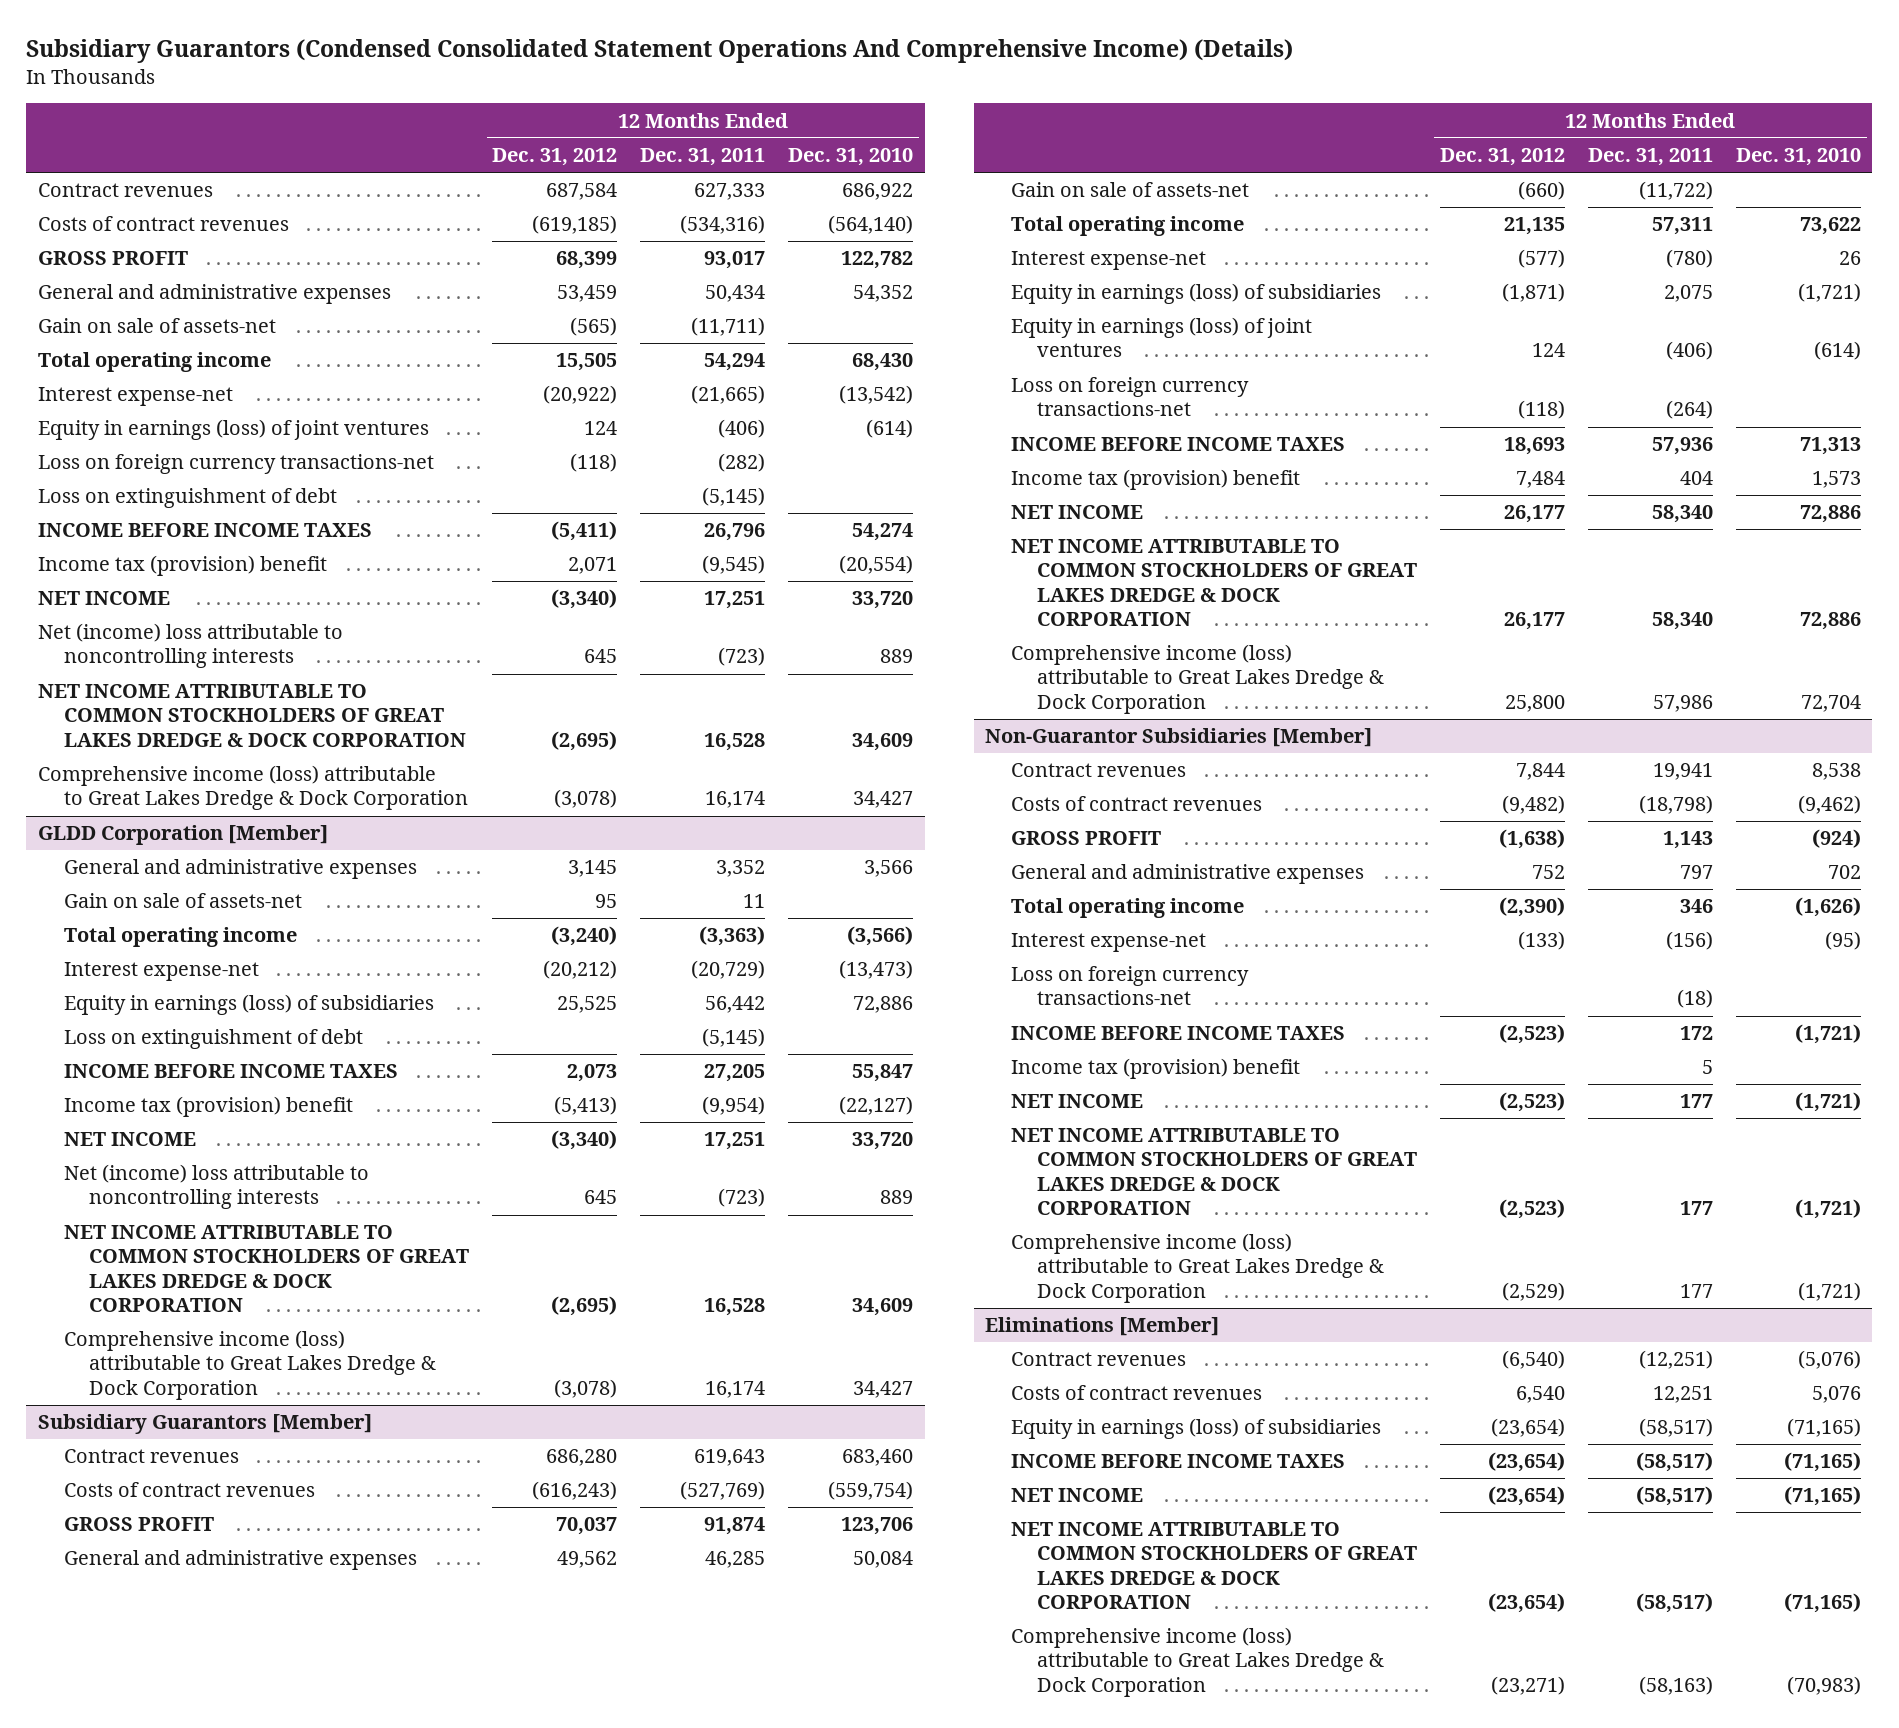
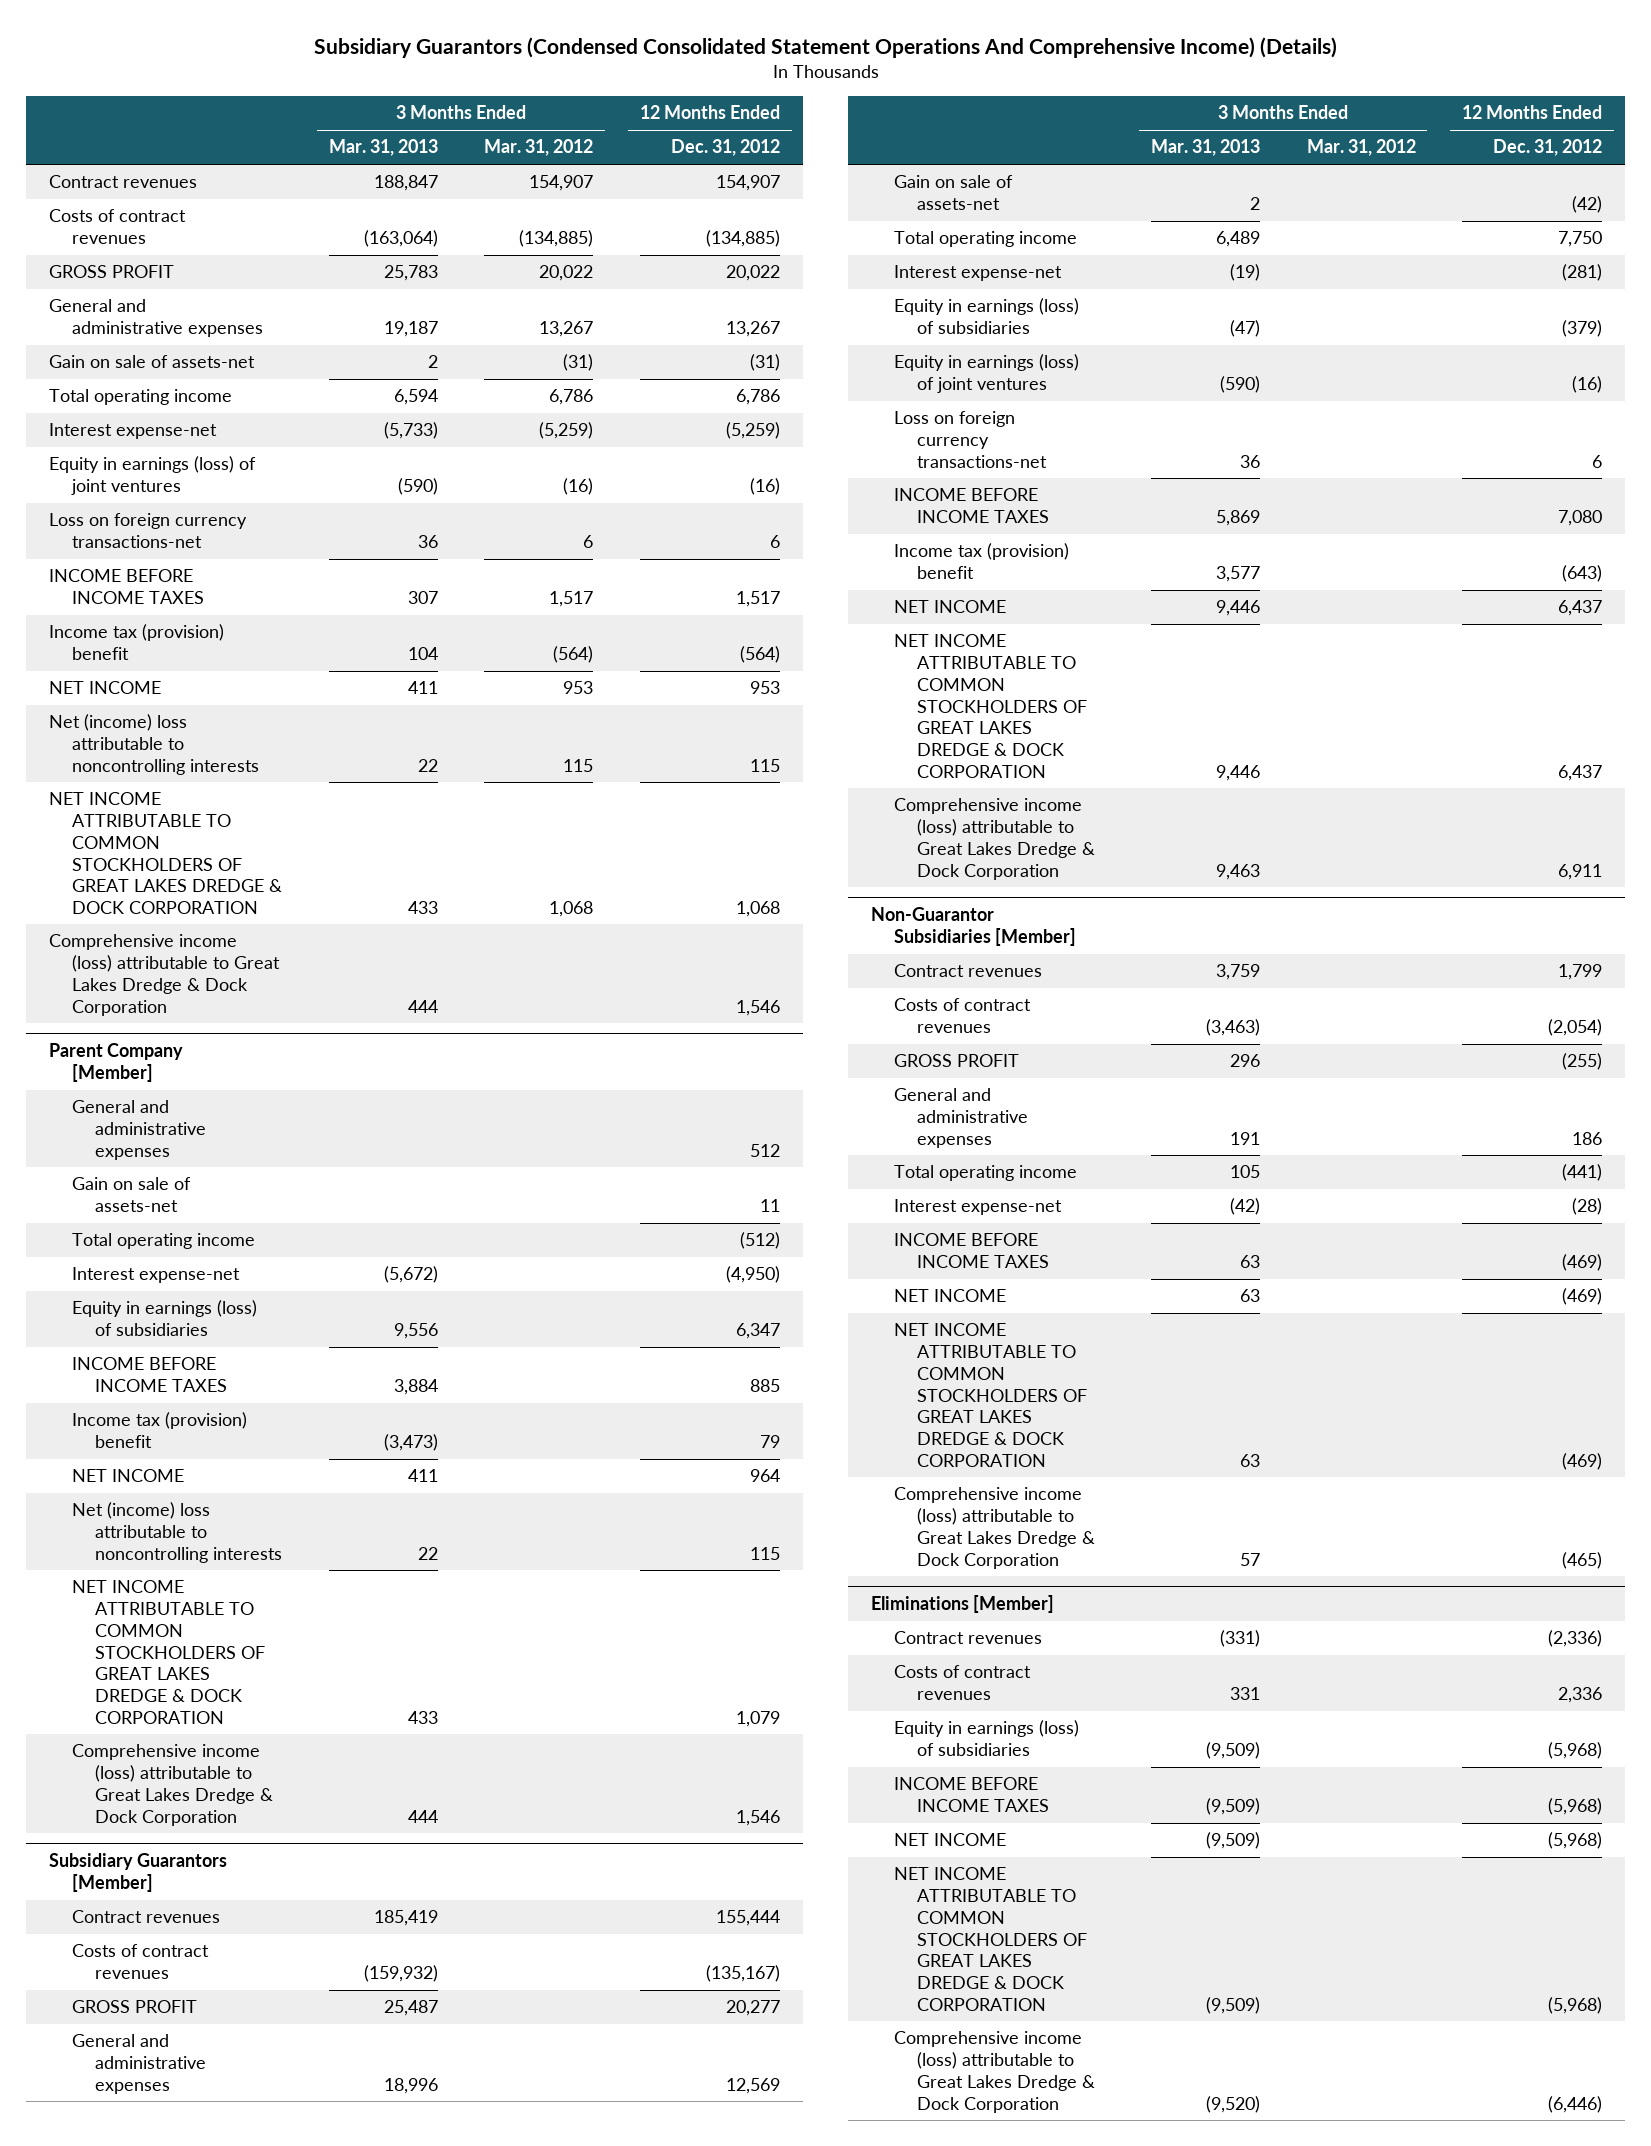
- | 12 Months Ended Dec. 31, 2012 | 12 Months Ended Dec. 31, 2011 | 12 Months Ended Dec. 31, 2010
+ | 3 Months Ended Mar. 31, 2013 | 3 Months Ended Mar. 31, 2012 | 12 Months Ended Dec. 31, 2012
- Contract revenues | 687,584 | 627,333 | 686,922
- Costs of contract revenues | (619,185) | (534,316) | (564,140)
- GROSS PROFIT | 68,399 | 93,017 | 122,782
- General and administrative expenses | 53,459 | 50,434 | 54,352
- Gain on sale of assets-net | (565) | (11,711) |
- Total operating income | 15,505 | 54,294 | 68,430
- Interest expense-net | (20,922) | (21,665) | (13,542)
- Equity in earnings (loss) of joint ventures | 124 | (406) | (614)
- Loss on foreign currency transactions-net | (118) | (282) |
- Loss on extinguishment of debt | | (5,145) |
- INCOME BEFORE INCOME TAXES | (5,411) | 26,796 | 54,274
- Income tax (provision) benefit | 2,071 | (9,545) | (20,554)
- NET INCOME | (3,340) | 17,251 | 33,720
- Net (income) loss attributable to noncontrolling interests | 645 | (723) | 889
- NET INCOME ATTRIBUTABLE TO COMMON STOCKHOLDERS OF GREAT LAKES DREDGE & DOCK CORPORATION | (2,695) | 16,528 | 34,609
- Comprehensive income (loss) attributable to Great Lakes Dredge & Dock Corporation | (3,078) | 16,174 | 34,427
- GLDD Corporation [Member]
- General and administrative expenses | 3,145 | 3,352 | 3,566
- Gain on sale of assets-net | 95 | 11 |
- Total operating income | (3,240) | (3,363) | (3,566)
- Interest expense-net | (20,212) | (20,729) | (13,473)
- Equity in earnings (loss) of subsidiaries | 25,525 | 56,442 | 72,886
- Loss on extinguishment of debt | | (5,145) |
- INCOME BEFORE INCOME TAXES | 2,073 | 27,205 | 55,847
- Income tax (provision) benefit | (5,413) | (9,954) | (22,127)
- NET INCOME | (3,340) | 17,251 | 33,720
- Net (income) loss attributable to noncontrolling interests | 645 | (723) | 889
- NET INCOME ATTRIBUTABLE TO COMMON STOCKHOLDERS OF GREAT LAKES DREDGE & DOCK CORPORATION | (2,695) | 16,528 | 34,609
- Comprehensive income (loss) attributable to Great Lakes Dredge & Dock Corporation | (3,078) | 16,174 | 34,427
+ Contract revenues | 188,847 | 154,907 | 154,907
+ Costs of contract revenues | (163,064) | (134,885) | (134,885)
+ GROSS PROFIT | 25,783 | 20,022 | 20,022
+ General and administrative expenses | 19,187 | 13,267 | 13,267
+ Gain on sale of assets-net | 2 | (31) | (31)
+ Total operating income | 6,594 | 6,786 | 6,786
+ Interest expense-net | (5,733) | (5,259) | (5,259)
+ Equity in earnings (loss) of joint ventures | (590) | (16) | (16)
+ Loss on foreign currency transactions-net | 36 | 6 | 6
+ INCOME BEFORE INCOME TAXES | 307 | 1,517 | 1,517
+ Income tax (provision) benefit | 104 | (564) | (564)
+ NET INCOME | 411 | 953 | 953
+ Net (income) loss attributable to noncontrolling interests | 22 | 115 | 115
+ NET INCOME ATTRIBUTABLE TO COMMON STOCKHOLDERS OF GREAT LAKES DREDGE & DOCK CORPORATION | 433 | 1,068 | 1,068
+ Comprehensive income (loss) attributable to Great Lakes Dredge & Dock Corporation | 444 | | 1,546
+ Parent Company [Member]
+ General and administrative expenses | | | 512
+ Gain on sale of assets-net | | | 11
+ Total operating income | | | (512)
+ Interest expense-net | (5,672) | | (4,950)
+ Equity in earnings (loss) of subsidiaries | 9,556 | | 6,347
+ INCOME BEFORE INCOME TAXES | 3,884 | | 885
+ Income tax (provision) benefit | (3,473) | | 79
+ NET INCOME | 411 | | 964
+ Net (income) loss attributable to noncontrolling interests | 22 | | 115
+ NET INCOME ATTRIBUTABLE TO COMMON STOCKHOLDERS OF GREAT LAKES DREDGE & DOCK CORPORATION | 433 | | 1,079
+ Comprehensive income (loss) attributable to Great Lakes Dredge & Dock Corporation | 444 | | 1,546
@ Subsidiary Guarantors [Member]
- Contract revenues | 686,280 | 619,643 | 683,460
- Costs of contract revenues | (616,243) | (527,769) | (559,754)
- GROSS PROFIT | 70,037 | 91,874 | 123,706
- General and administrative expenses | 49,562 | 46,285 | 50,084
- Gain on sale of assets-net | (660) | (11,722) |
- Total operating income | 21,135 | 57,311 | 73,622
- Interest expense-net | (577) | (780) | 26
- Equity in earnings (loss) of subsidiaries | (1,871) | 2,075 | (1,721)
- Equity in earnings (loss) of joint ventures | 124 | (406) | (614)
- Loss on foreign currency transactions-net | (118) | (264) |
- INCOME BEFORE INCOME TAXES | 18,693 | 57,936 | 71,313
- Income tax (provision) benefit | 7,484 | 404 | 1,573
- NET INCOME | 26,177 | 58,340 | 72,886
- NET INCOME ATTRIBUTABLE TO COMMON STOCKHOLDERS OF GREAT LAKES DREDGE & DOCK CORPORATION | 26,177 | 58,340 | 72,886
- Comprehensive income (loss) attributable to Great Lakes Dredge & Dock Corporation | 25,800 | 57,986 | 72,704
+ Contract revenues | 185,419 | | 155,444
+ Costs of contract revenues | (159,932) | | (135,167)
+ GROSS PROFIT | 25,487 | | 20,277
+ General and administrative expenses | 18,996 | | 12,569
+ Gain on sale of assets-net | 2 | | (42)
+ Total operating income | 6,489 | | 7,750
+ Interest expense-net | (19) | | (281)
+ Equity in earnings (loss) of subsidiaries | (47) | | (379)
+ Equity in earnings (loss) of joint ventures | (590) | | (16)
+ Loss on foreign currency transactions-net | 36 | | 6
+ INCOME BEFORE INCOME TAXES | 5,869 | | 7,080
+ Income tax (provision) benefit | 3,577 | | (643)
+ NET INCOME | 9,446 | | 6,437
+ NET INCOME ATTRIBUTABLE TO COMMON STOCKHOLDERS OF GREAT LAKES DREDGE & DOCK CORPORATION | 9,446 | | 6,437
+ Comprehensive income (loss) attributable to Great Lakes Dredge & Dock Corporation | 9,463 | | 6,911
@ Non-Guarantor Subsidiaries [Member]
- Contract revenues | 7,844 | 19,941 | 8,538
- Costs of contract revenues | (9,482) | (18,798) | (9,462)
- GROSS PROFIT | (1,638) | 1,143 | (924)
- General and administrative expenses | 752 | 797 | 702
- Total operating income | (2,390) | 346 | (1,626)
- Interest expense-net | (133) | (156) | (95)
- Loss on foreign currency transactions-net | | (18) |
- INCOME BEFORE INCOME TAXES | (2,523) | 172 | (1,721)
- Income tax (provision) benefit | | 5 |
- NET INCOME | (2,523) | 177 | (1,721)
- NET INCOME ATTRIBUTABLE TO COMMON STOCKHOLDERS OF GREAT LAKES DREDGE & DOCK CORPORATION | (2,523) | 177 | (1,721)
- Comprehensive income (loss) attributable to Great Lakes Dredge & Dock Corporation | (2,529) | 177 | (1,721)
+ Contract revenues | 3,759 | | 1,799
+ Costs of contract revenues | (3,463) | | (2,054)
+ GROSS PROFIT | 296 | | (255)
+ General and administrative expenses | 191 | | 186
+ Total operating income | 105 | | (441)
+ Interest expense-net | (42) | | (28)
+ INCOME BEFORE INCOME TAXES | 63 | | (469)
+ NET INCOME | 63 | | (469)
+ NET INCOME ATTRIBUTABLE TO COMMON STOCKHOLDERS OF GREAT LAKES DREDGE & DOCK CORPORATION | 63 | | (469)
+ Comprehensive income (loss) attributable to Great Lakes Dredge & Dock Corporation | 57 | | (465)
@ Eliminations [Member]
- Contract revenues | (6,540) | (12,251) | (5,076)
- Costs of contract revenues | 6,540 | 12,251 | 5,076
- Equity in earnings (loss) of subsidiaries | (23,654) | (58,517) | (71,165)
- INCOME BEFORE INCOME TAXES | (23,654) | (58,517) | (71,165)
- NET INCOME | (23,654) | (58,517) | (71,165)
- NET INCOME ATTRIBUTABLE TO COMMON STOCKHOLDERS OF GREAT LAKES DREDGE & DOCK CORPORATION | (23,654) | (58,517) | (71,165)
- Comprehensive income (loss) attributable to Great Lakes Dredge & Dock Corporation | (23,271) | (58,163) | (70,983)
+ Contract revenues | (331) | | (2,336)
+ Costs of contract revenues | 331 | | 2,336
+ Equity in earnings (loss) of subsidiaries | (9,509) | | (5,968)
+ INCOME BEFORE INCOME TAXES | (9,509) | | (5,968)
+ NET INCOME | (9,509) | | (5,968)
+ NET INCOME ATTRIBUTABLE TO COMMON STOCKHOLDERS OF GREAT LAKES DREDGE & DOCK CORPORATION | (9,509) | | (5,968)
+ Comprehensive income (loss) attributable to Great Lakes Dredge & Dock Corporation | (9,520) | | (6,446)

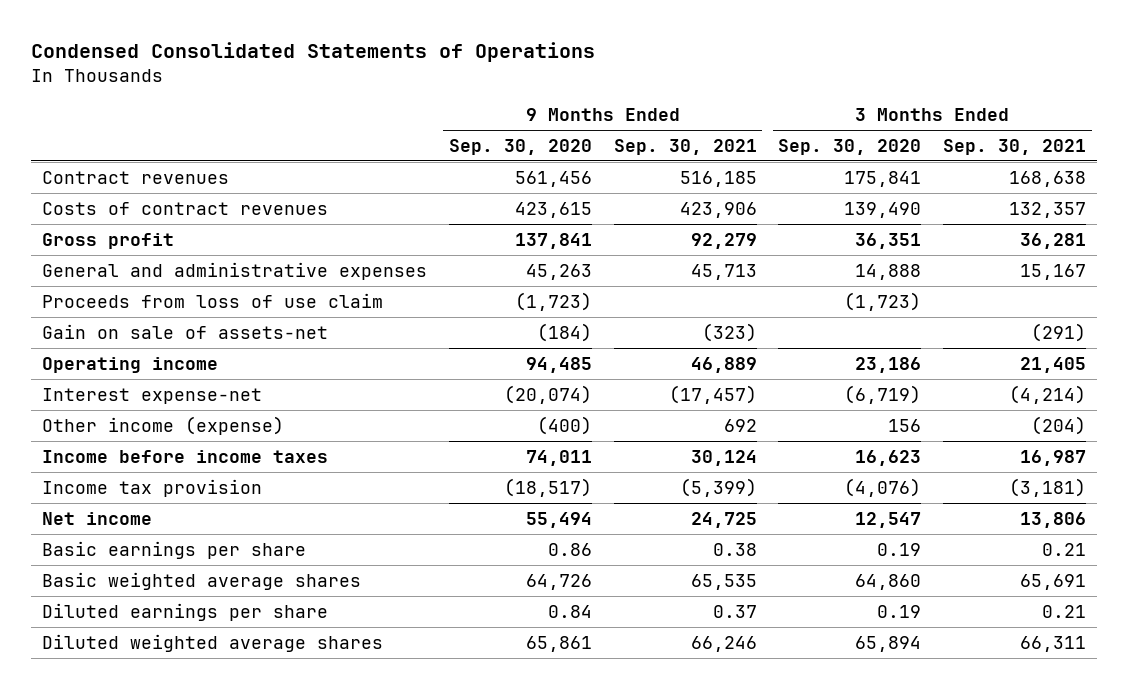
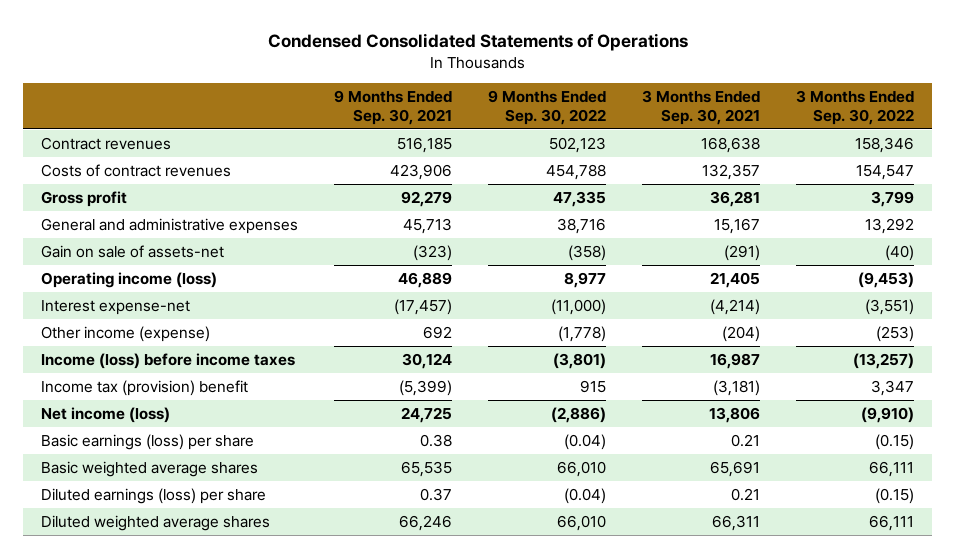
- | 9 Months Ended Sep. 30, 2020 | 9 Months Ended Sep. 30, 2021 | 3 Months Ended Sep. 30, 2020 | 3 Months Ended Sep. 30, 2021
+ | 9 Months Ended Sep. 30, 2021 | 9 Months Ended Sep. 30, 2022 | 3 Months Ended Sep. 30, 2021 | 3 Months Ended Sep. 30, 2022
- Proceeds from loss of use claim | (1,723) | | (1,723) |
- Operating income | 94,485 | 46,889 | 23,186 | 21,405
+ Operating income (loss) | 46,889 | 8,977 | 21,405 | (9,453)
- Income before income taxes | 74,011 | 30,124 | 16,623 | 16,987
- Income tax provision | (18,517) | (5,399) | (4,076) | (3,181)
- Net income | 55,494 | 24,725 | 12,547 | 13,806
- Basic earnings per share | 0.86 | 0.38 | 0.19 | 0.21
+ Income (loss) before income taxes | 30,124 | (3,801) | 16,987 | (13,257)
+ Income tax (provision) benefit | (5,399) | 915 | (3,181) | 3,347
+ Net income (loss) | 24,725 | (2,886) | 13,806 | (9,910)
+ Basic earnings (loss) per share | 0.38 | (0.04) | 0.21 | (0.15)
- Diluted earnings per share | 0.84 | 0.37 | 0.19 | 0.21
+ Diluted earnings (loss) per share | 0.37 | (0.04) | 0.21 | (0.15)

